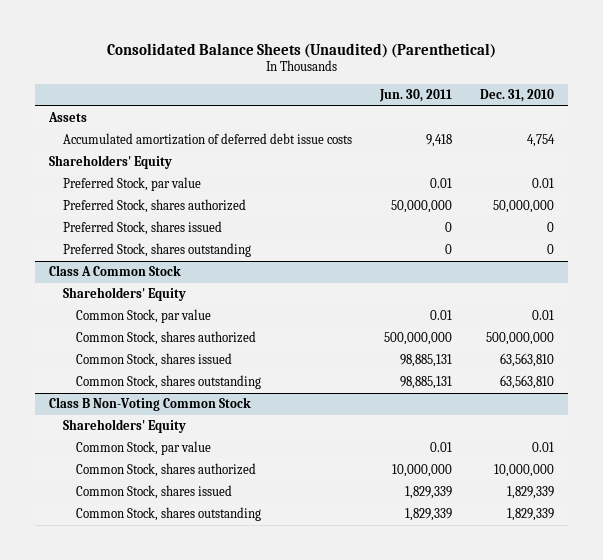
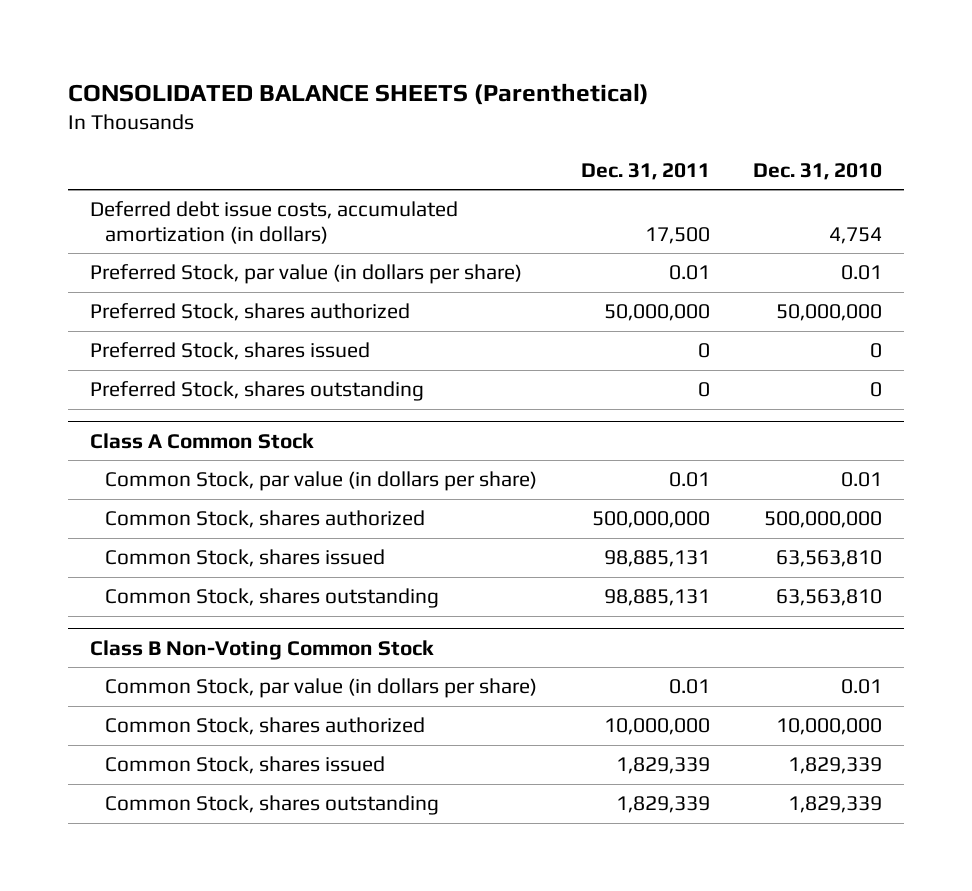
- Consolidated Balance Sheets (Unaudited) (Parenthetical)
+ CONSOLIDATED BALANCE SHEETS (Parenthetical)
- | Jun. 30, 2011 | Dec. 31, 2010
+ | Dec. 31, 2011 | Dec. 31, 2010
- Assets
- Accumulated amortization of deferred debt issue costs | 9,418 | 4,754
- Shareholders' Equity
- Preferred Stock, par value | 0.01 | 0.01
+ Deferred debt issue costs, accumulated amortization (in dollars) | 17,500 | 4,754
+ Preferred Stock, par value (in dollars per share) | 0.01 | 0.01
@ Class A Common Stock
- Shareholders' Equity
- Common Stock, par value | 0.01 | 0.01
+ Common Stock, par value (in dollars per share) | 0.01 | 0.01
@ Class B Non-Voting Common Stock
- Shareholders' Equity
- Common Stock, par value | 0.01 | 0.01
+ Common Stock, par value (in dollars per share) | 0.01 | 0.01

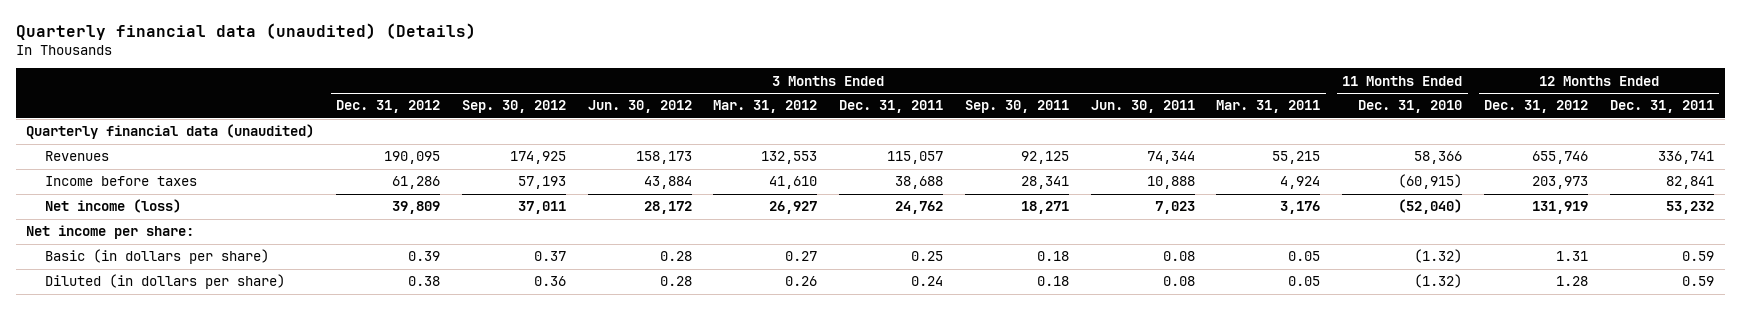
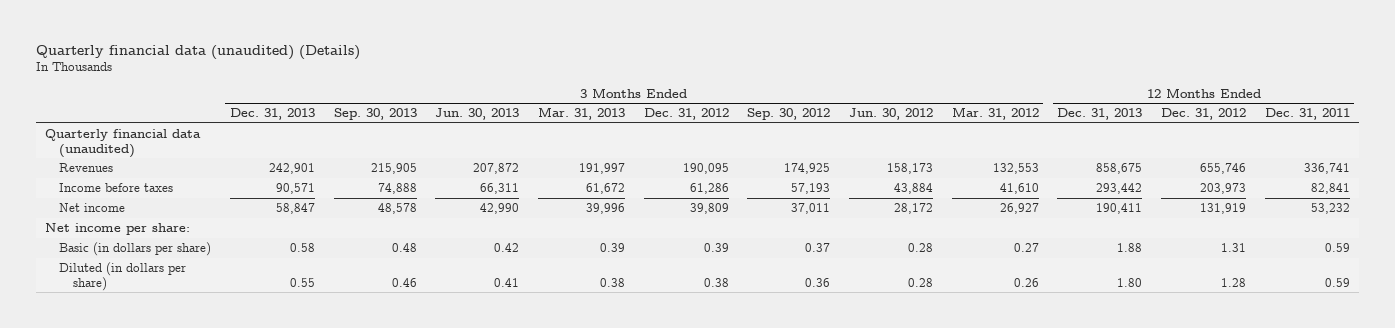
- | 3 Months Ended Dec. 31, 2012 | 3 Months Ended Sep. 30, 2012 | 3 Months Ended Jun. 30, 2012 | 3 Months Ended Mar. 31, 2012 | 3 Months Ended Dec. 31, 2011 | 3 Months Ended Sep. 30, 2011 | 3 Months Ended Jun. 30, 2011 | 3 Months Ended Mar. 31, 2011 | 11 Months Ended Dec. 31, 2010 | 12 Months Ended Dec. 31, 2012 | 12 Months Ended Dec. 31, 2011
+ | 3 Months Ended Dec. 31, 2013 | 3 Months Ended Sep. 30, 2013 | 3 Months Ended Jun. 30, 2013 | 3 Months Ended Mar. 31, 2013 | 3 Months Ended Dec. 31, 2012 | 3 Months Ended Sep. 30, 2012 | 3 Months Ended Jun. 30, 2012 | 3 Months Ended Mar. 31, 2012 | 12 Months Ended Dec. 31, 2013 | 12 Months Ended Dec. 31, 2012 | 12 Months Ended Dec. 31, 2011
- Net income (loss) | 39,809 | 37,011 | 28,172 | 26,927 | 24,762 | 18,271 | 7,023 | 3,176 | (52,040) | 131,919 | 53,232
+ Net income | 58,847 | 48,578 | 42,990 | 39,996 | 39,809 | 37,011 | 28,172 | 26,927 | 190,411 | 131,919 | 53,232

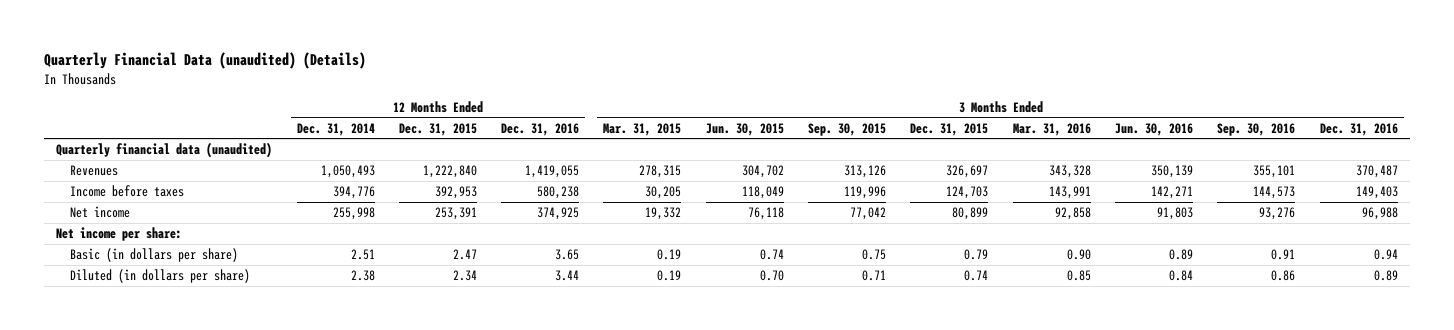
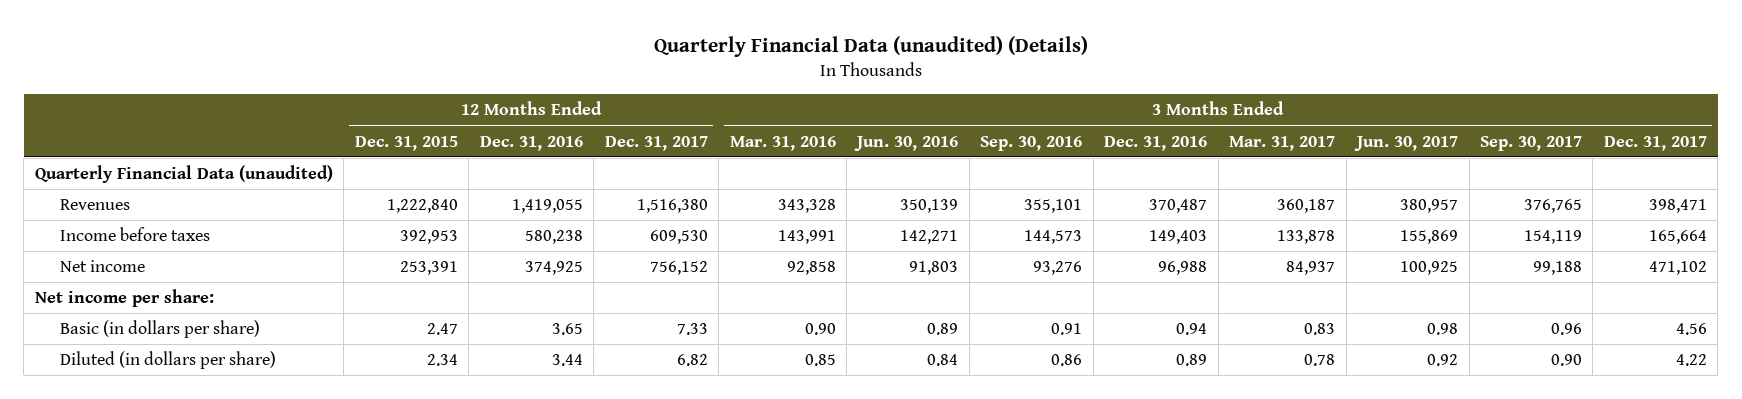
- | 12 Months Ended Dec. 31, 2014 | 12 Months Ended Dec. 31, 2015 | 12 Months Ended Dec. 31, 2016 | 3 Months Ended Mar. 31, 2015 | 3 Months Ended Jun. 30, 2015 | 3 Months Ended Sep. 30, 2015 | 3 Months Ended Dec. 31, 2015 | 3 Months Ended Mar. 31, 2016 | 3 Months Ended Jun. 30, 2016 | 3 Months Ended Sep. 30, 2016 | 3 Months Ended Dec. 31, 2016
+ | 12 Months Ended Dec. 31, 2015 | 12 Months Ended Dec. 31, 2016 | 12 Months Ended Dec. 31, 2017 | 3 Months Ended Mar. 31, 2016 | 3 Months Ended Jun. 30, 2016 | 3 Months Ended Sep. 30, 2016 | 3 Months Ended Dec. 31, 2016 | 3 Months Ended Mar. 31, 2017 | 3 Months Ended Jun. 30, 2017 | 3 Months Ended Sep. 30, 2017 | 3 Months Ended Dec. 31, 2017
- Quarterly financial data (unaudited)
+ Quarterly Financial Data (unaudited)

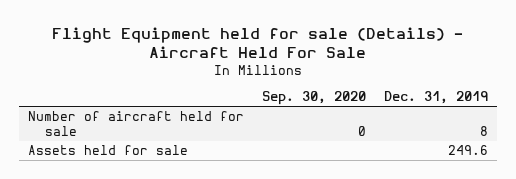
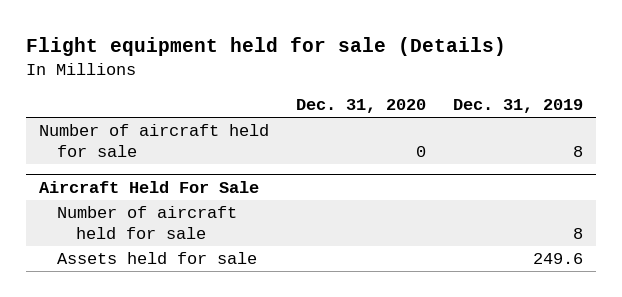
- Flight Equipment held for sale (Details) - Aircraft Held For Sale
+ Flight equipment held for sale (Details)
- | Sep. 30, 2020 | Dec. 31, 2019
+ | Dec. 31, 2020 | Dec. 31, 2019
+ Aircraft Held For Sale
+ Number of aircraft held for sale | | 8

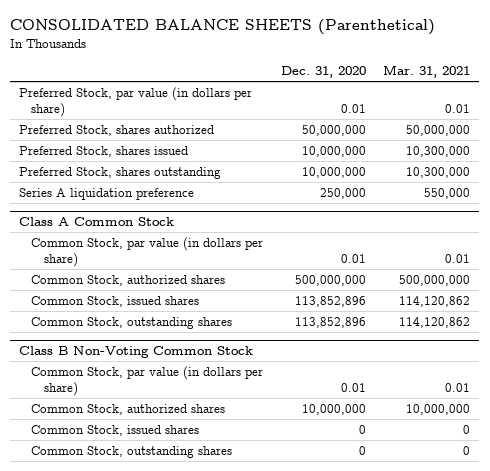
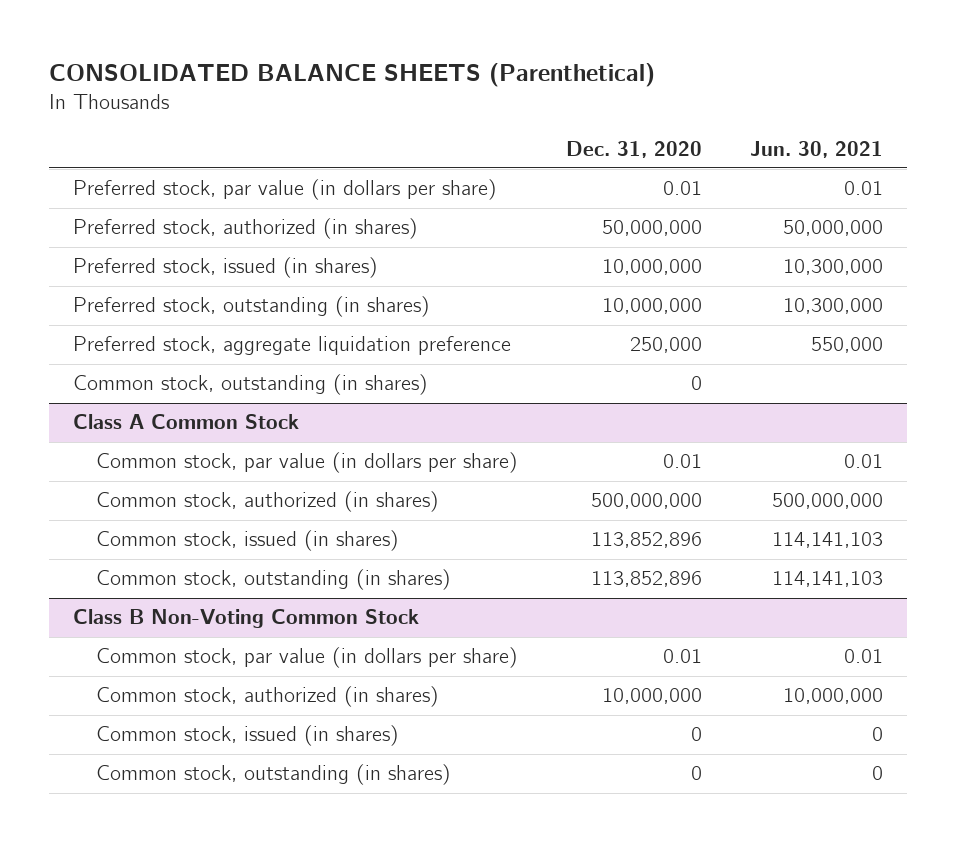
- | Dec. 31, 2020 | Mar. 31, 2021
+ | Dec. 31, 2020 | Jun. 30, 2021
- Preferred Stock, par value (in dollars per share) | 0.01 | 0.01
- Preferred Stock, shares authorized | 50,000,000 | 50,000,000
- Preferred Stock, shares issued | 10,000,000 | 10,300,000
- Preferred Stock, shares outstanding | 10,000,000 | 10,300,000
- Series A liquidation preference | 250,000 | 550,000
+ Preferred stock, par value (in dollars per share) | 0.01 | 0.01
+ Preferred stock, authorized (in shares) | 50,000,000 | 50,000,000
+ Preferred stock, issued (in shares) | 10,000,000 | 10,300,000
+ Preferred stock, outstanding (in shares) | 10,000,000 | 10,300,000
+ Preferred stock, aggregate liquidation preference | 250,000 | 550,000
+ Common stock, outstanding (in shares) | 0 |
@ Class A Common Stock
- Common Stock, par value (in dollars per share) | 0.01 | 0.01
- Common Stock, authorized shares | 500,000,000 | 500,000,000
- Common Stock, issued shares | 113,852,896 | 114,120,862
- Common Stock, outstanding shares | 113,852,896 | 114,120,862
+ Common stock, par value (in dollars per share) | 0.01 | 0.01
+ Common stock, authorized (in shares) | 500,000,000 | 500,000,000
+ Common stock, issued (in shares) | 113,852,896 | 114,141,103
+ Common stock, outstanding (in shares) | 113,852,896 | 114,141,103
@ Class B Non-Voting Common Stock
- Common Stock, par value (in dollars per share) | 0.01 | 0.01
- Common Stock, authorized shares | 10,000,000 | 10,000,000
- Common Stock, issued shares | 0 | 0
- Common Stock, outstanding shares | 0 | 0
+ Common stock, par value (in dollars per share) | 0.01 | 0.01
+ Common stock, authorized (in shares) | 10,000,000 | 10,000,000
+ Common stock, issued (in shares) | 0 | 0
+ Common stock, outstanding (in shares) | 0 | 0

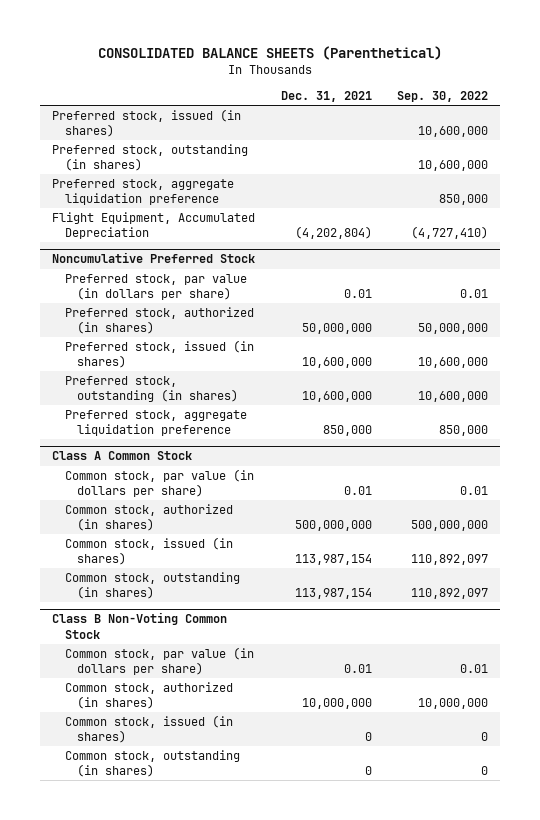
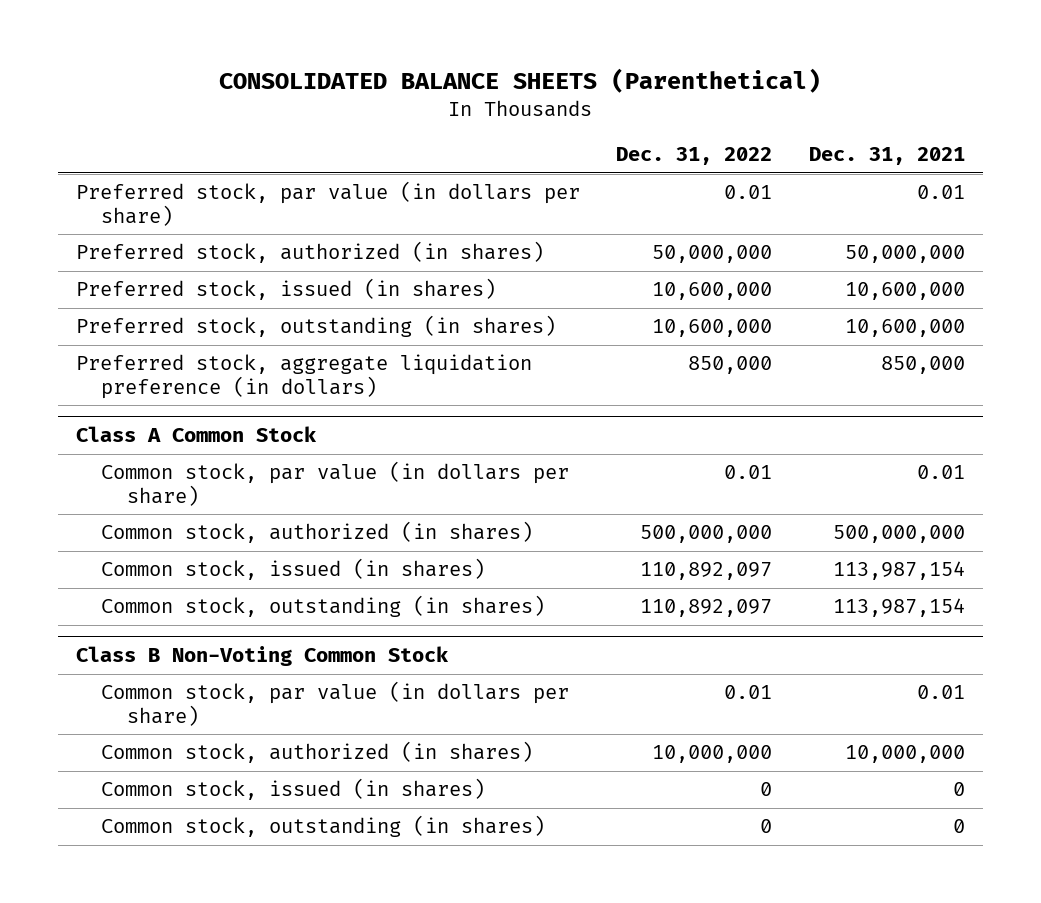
- | Dec. 31, 2021 | Sep. 30, 2022
+ | Dec. 31, 2022 | Dec. 31, 2021
- Preferred stock, issued (in shares) | | 10,600,000
- Preferred stock, outstanding (in shares) | | 10,600,000
- Preferred stock, aggregate liquidation preference | | 850,000
- Flight Equipment, Accumulated Depreciation | (4,202,804) | (4,727,410)
- Noncumulative Preferred Stock
- Preferred stock, aggregate liquidation preference | 850,000 | 850,000
+ Preferred stock, aggregate liquidation preference (in dollars) | 850,000 | 850,000

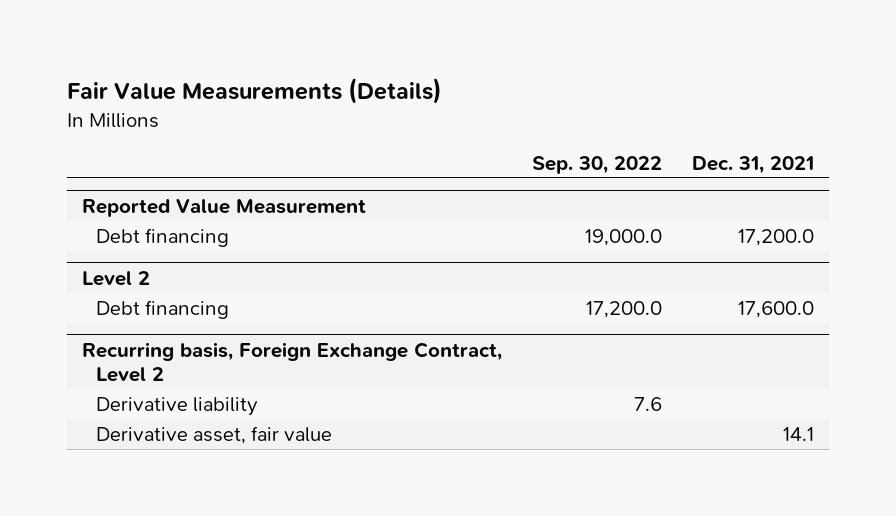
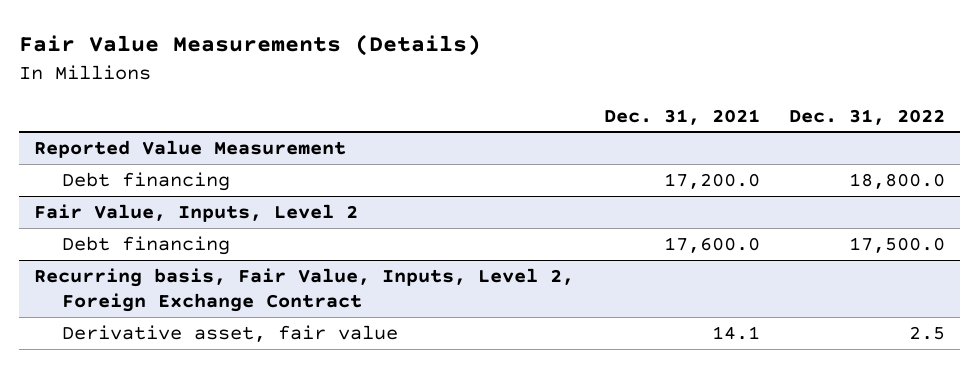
- | Sep. 30, 2022 | Dec. 31, 2021
+ | Dec. 31, 2021 | Dec. 31, 2022
- Level 2
+ Fair Value, Inputs, Level 2
- Recurring basis, Foreign Exchange Contract, Level 2
- Derivative liability | 7.6 |
+ Recurring basis, Fair Value, Inputs, Level 2, Foreign Exchange Contract

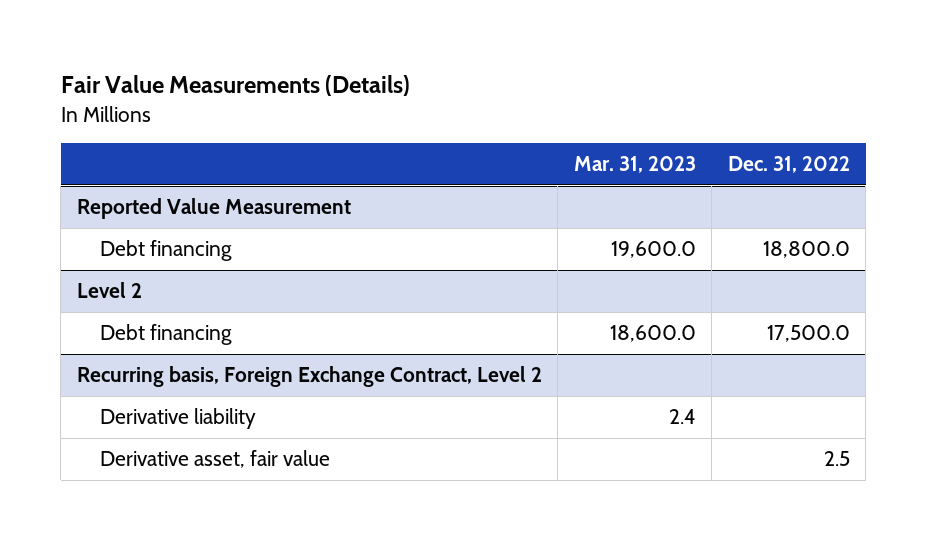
- | Dec. 31, 2021 | Dec. 31, 2022
+ | Mar. 31, 2023 | Dec. 31, 2022
- Fair Value, Inputs, Level 2
+ Level 2
- Recurring basis, Fair Value, Inputs, Level 2, Foreign Exchange Contract
+ Recurring basis, Foreign Exchange Contract, Level 2
+ Derivative liability | 2.4 |

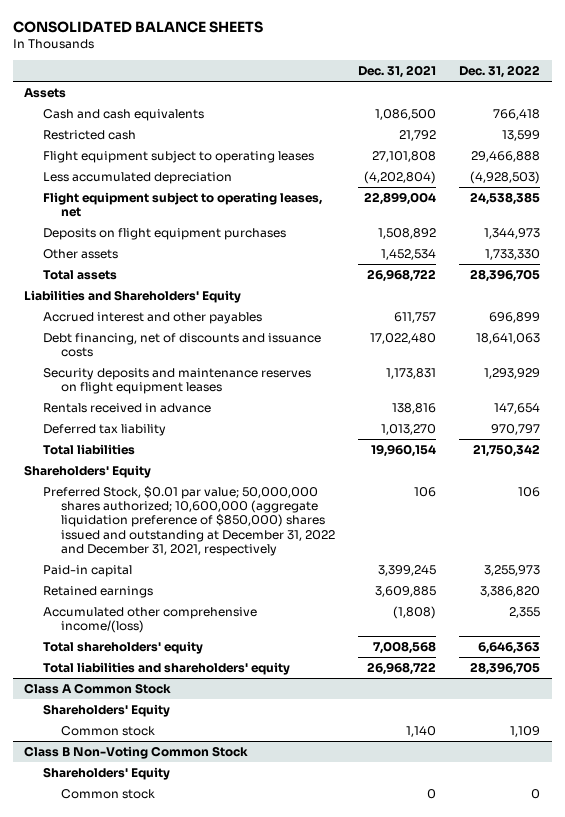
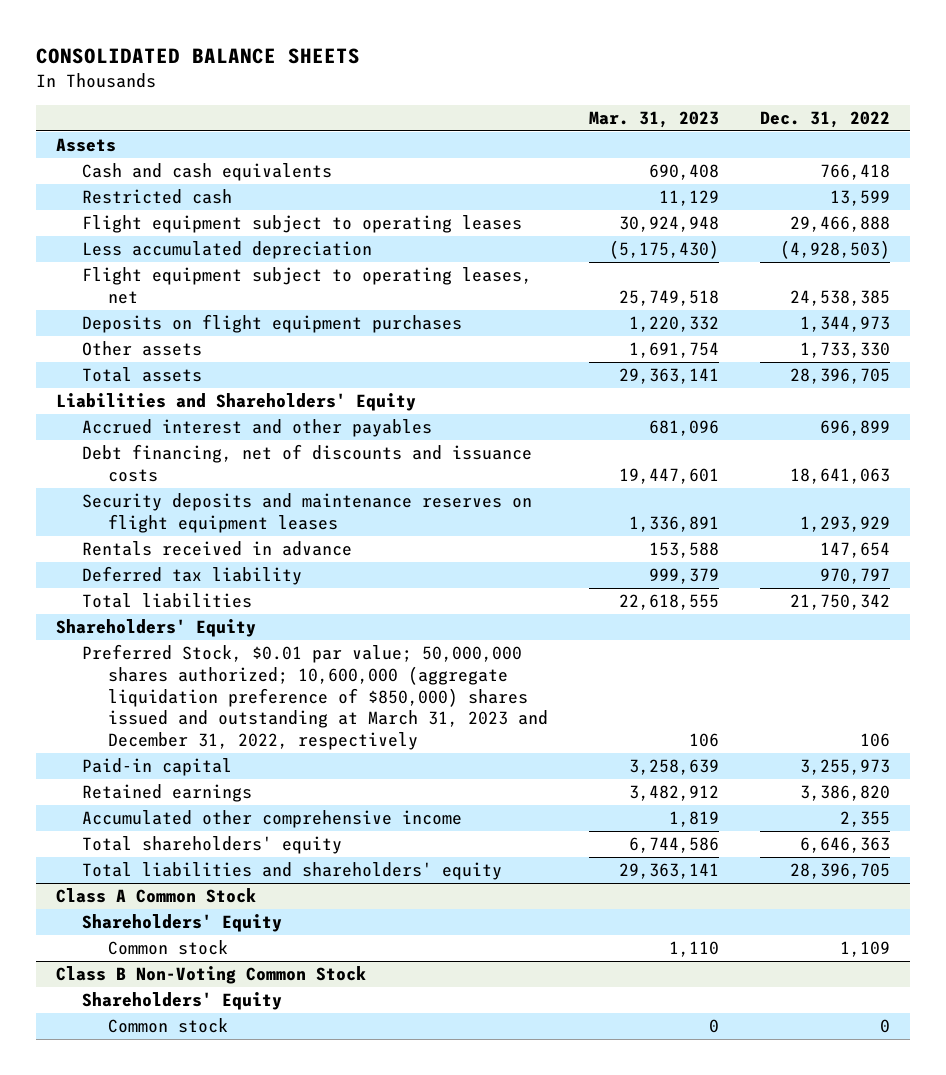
- | Dec. 31, 2021 | Dec. 31, 2022
+ | Mar. 31, 2023 | Dec. 31, 2022
- Preferred Stock, $0.01 par value; 50,000,000 shares authorized; 10,600,000 (aggregate liquidation preference of $850,000) shares issued and outstanding at December 31, 2022 and December 31, 2021, respectively | 106 | 106
+ Preferred Stock, $0.01 par value; 50,000,000 shares authorized; 10,600,000 (aggregate liquidation preference of $850,000) shares issued and outstanding at March 31, 2023 and December 31, 2022, respectively | 106 | 106
- Accumulated other comprehensive income/(loss) | (1,808) | 2,355
+ Accumulated other comprehensive income | 1,819 | 2,355

